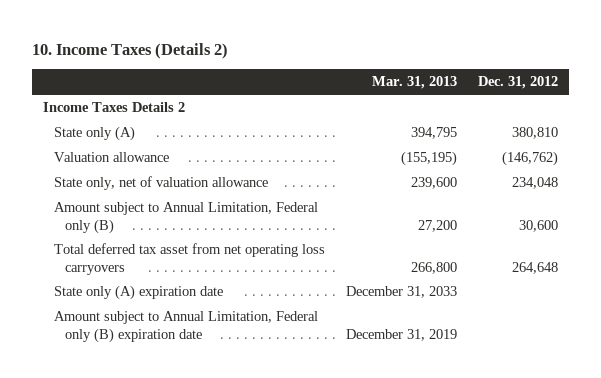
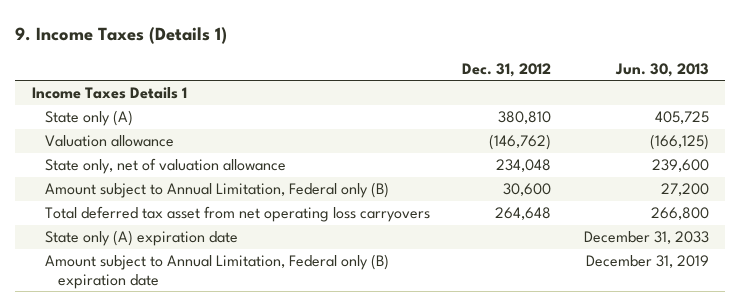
- 10. Income Taxes (Details 2)
+ 9. Income Taxes (Details 1)
- | Mar. 31, 2013 | Dec. 31, 2012
+ | Dec. 31, 2012 | Jun. 30, 2013
- Income Taxes Details 2
+ Income Taxes Details 1

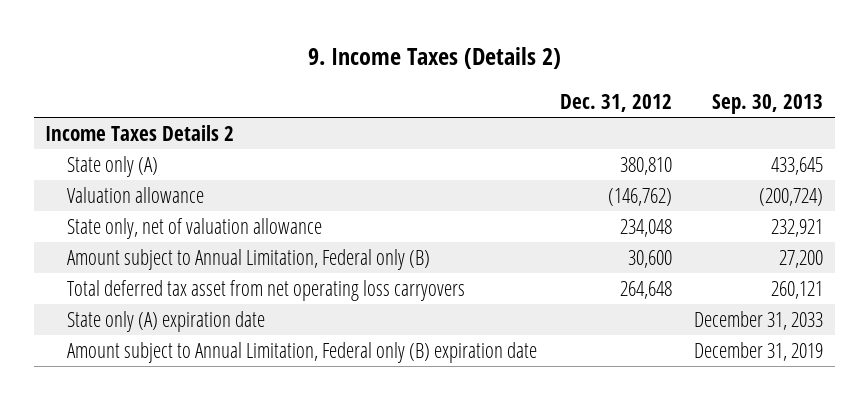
- 9. Income Taxes (Details 1)
+ 9. Income Taxes (Details 2)
- | Dec. 31, 2012 | Jun. 30, 2013
+ | Dec. 31, 2012 | Sep. 30, 2013
- Income Taxes Details 1
+ Income Taxes Details 2

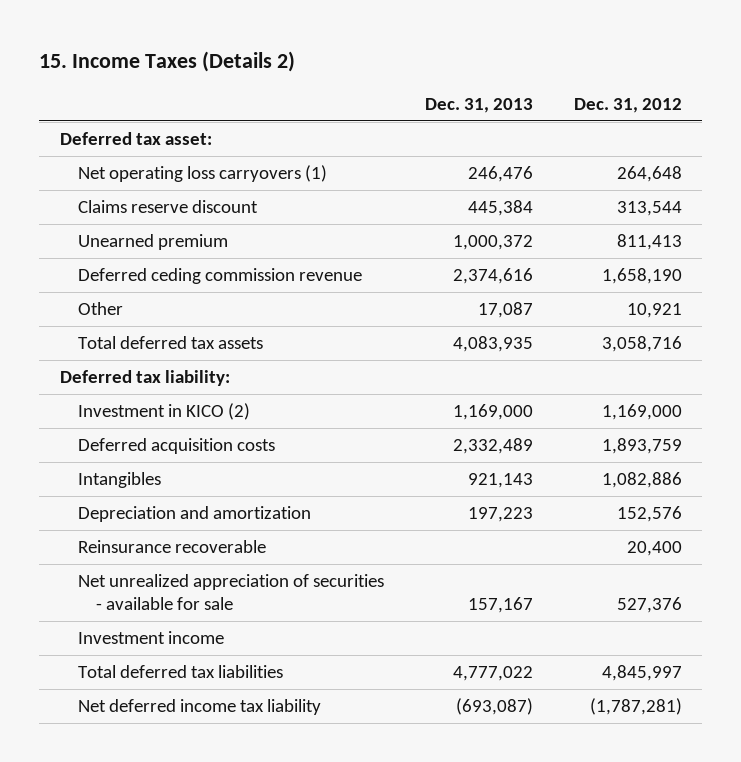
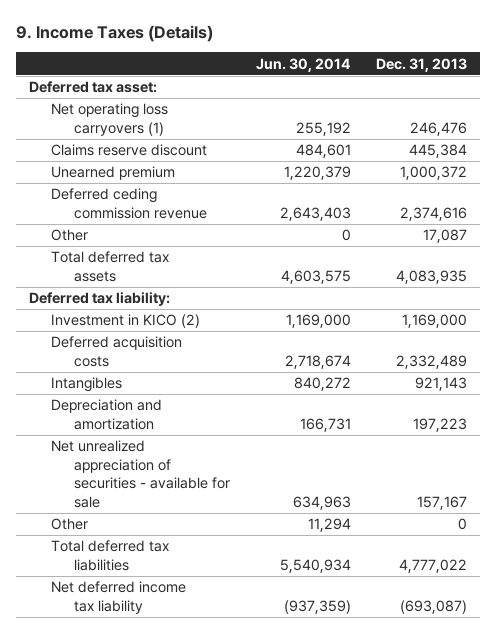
- 15. Income Taxes (Details 2)
+ 9. Income Taxes (Details)
- | Dec. 31, 2013 | Dec. 31, 2012
+ | Jun. 30, 2014 | Dec. 31, 2013
- Reinsurance recoverable | | 20,400
- Investment income
+ Other | 11,294 | 0

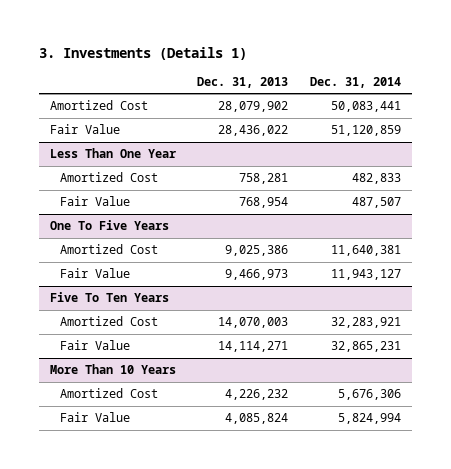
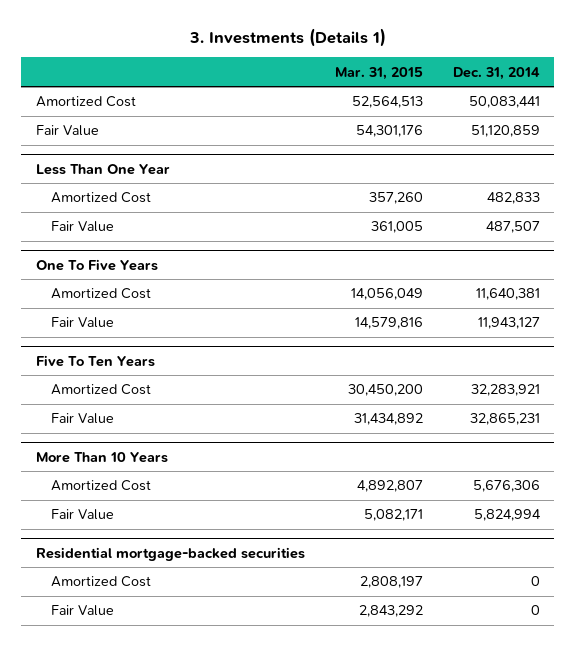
- | Dec. 31, 2013 | Dec. 31, 2014
+ | Mar. 31, 2015 | Dec. 31, 2014
+ Residential mortgage-backed securities
+ Amortized Cost | 2,808,197 | 0
+ Fair Value | 2,843,292 | 0

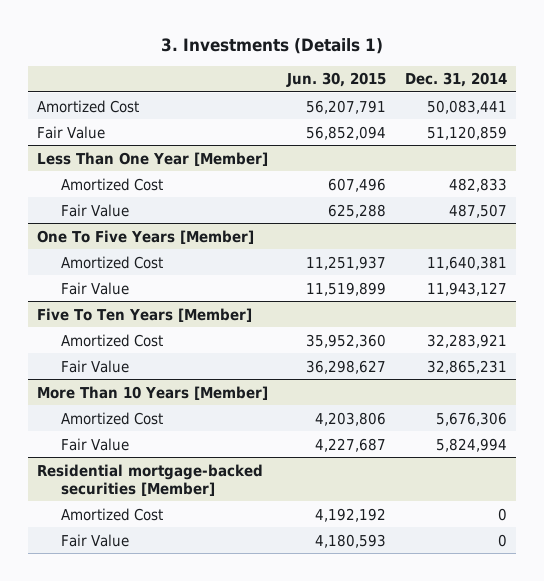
- | Mar. 31, 2015 | Dec. 31, 2014
+ | Jun. 30, 2015 | Dec. 31, 2014
- Less Than One Year
+ Less Than One Year [Member]
- One To Five Years
+ One To Five Years [Member]
- Five To Ten Years
+ Five To Ten Years [Member]
- More Than 10 Years
+ More Than 10 Years [Member]
- Residential mortgage-backed securities
+ Residential mortgage-backed securities [Member]

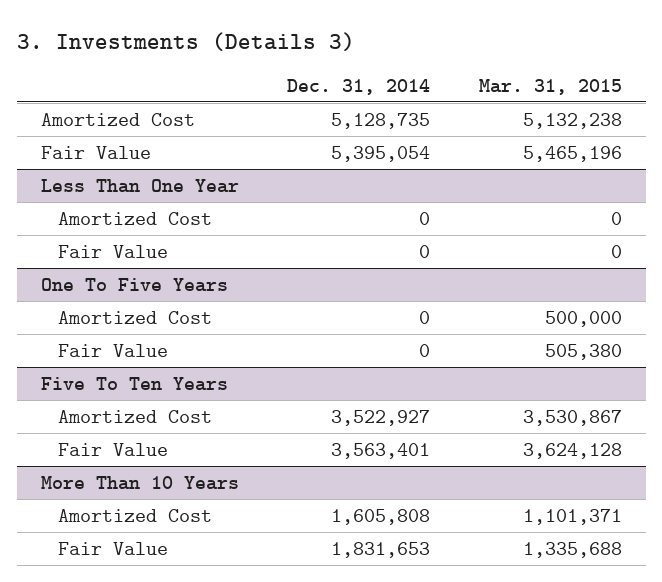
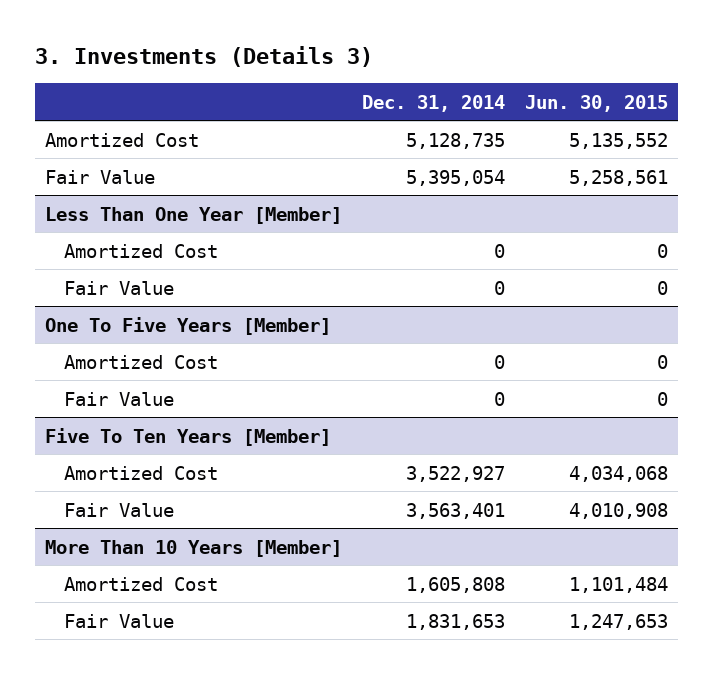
- | Dec. 31, 2014 | Mar. 31, 2015
+ | Dec. 31, 2014 | Jun. 30, 2015
- Less Than One Year
+ Less Than One Year [Member]
- One To Five Years
+ One To Five Years [Member]
- Five To Ten Years
+ Five To Ten Years [Member]
- More Than 10 Years
+ More Than 10 Years [Member]

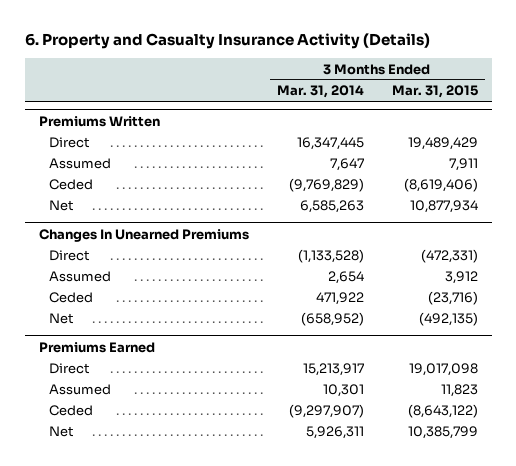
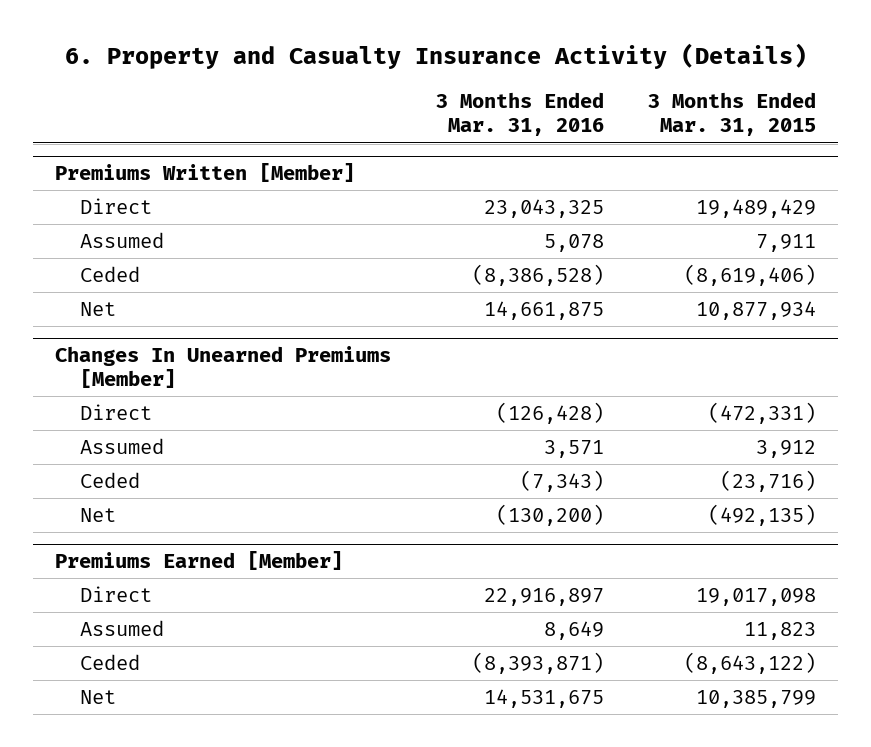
- | 3 Months Ended Mar. 31, 2014 | 3 Months Ended Mar. 31, 2015
+ | 3 Months Ended Mar. 31, 2016 | 3 Months Ended Mar. 31, 2015
- Premiums Written
+ Premiums Written [Member]
- Changes In Unearned Premiums
+ Changes In Unearned Premiums [Member]
- Premiums Earned
+ Premiums Earned [Member]

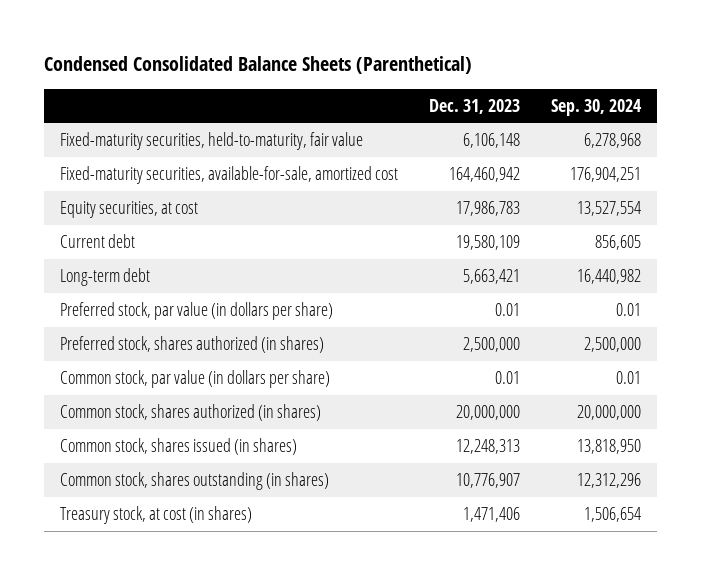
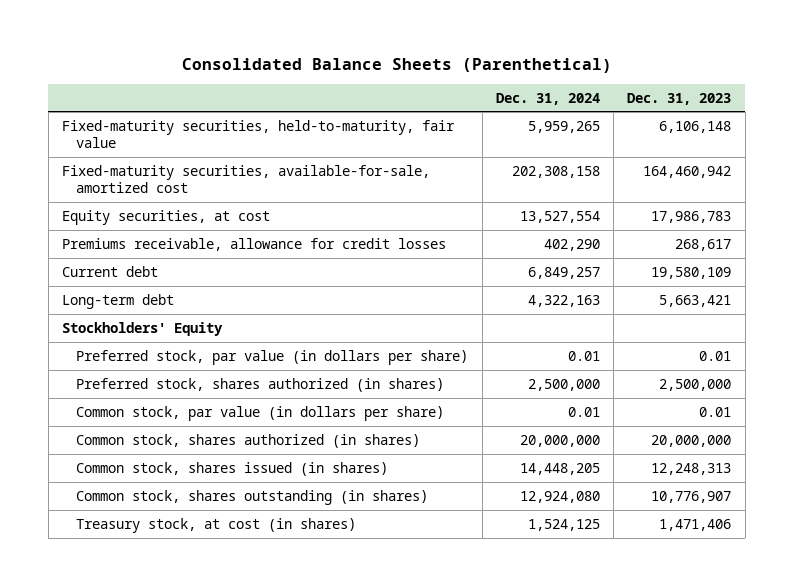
- Condensed Consolidated Balance Sheets (Parenthetical)
+ Consolidated Balance Sheets (Parenthetical)
- | Dec. 31, 2023 | Sep. 30, 2024
+ | Dec. 31, 2024 | Dec. 31, 2023
+ Premiums receivable, allowance for credit losses | 402,290 | 268,617
+ Stockholders' Equity

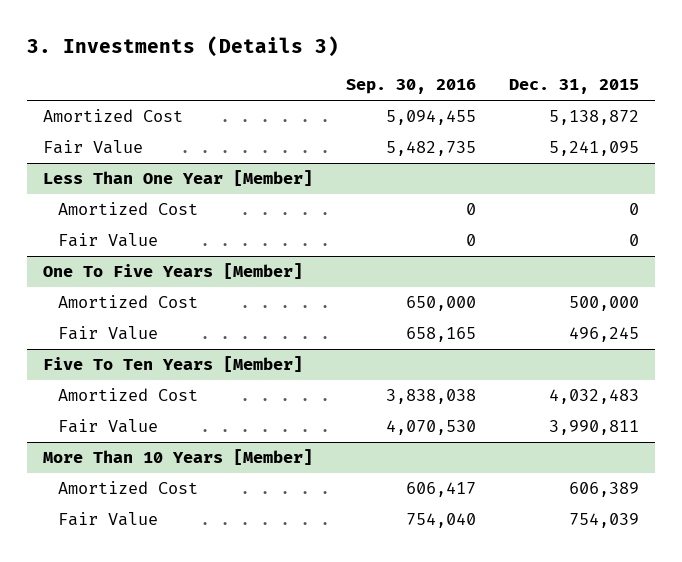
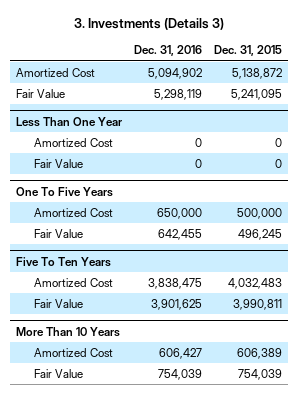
- | Sep. 30, 2016 | Dec. 31, 2015
+ | Dec. 31, 2016 | Dec. 31, 2015
- Less Than One Year [Member]
+ Less Than One Year
- One To Five Years [Member]
+ One To Five Years
- Five To Ten Years [Member]
+ Five To Ten Years
- More Than 10 Years [Member]
+ More Than 10 Years

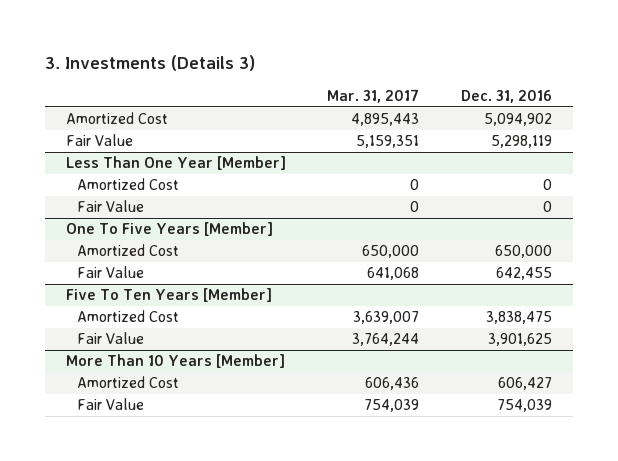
- | Dec. 31, 2016 | Dec. 31, 2015
+ | Mar. 31, 2017 | Dec. 31, 2016
- Less Than One Year
+ Less Than One Year [Member]
- One To Five Years
+ One To Five Years [Member]
- Five To Ten Years
+ Five To Ten Years [Member]
- More Than 10 Years
+ More Than 10 Years [Member]

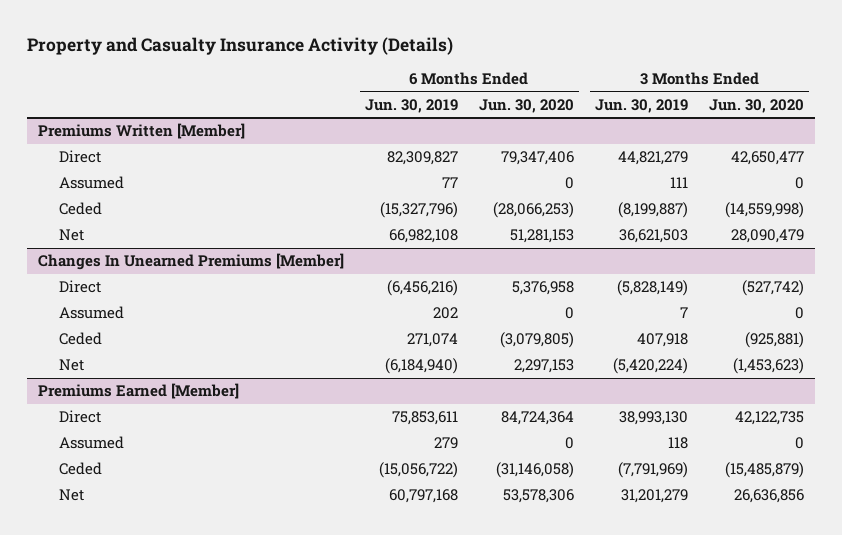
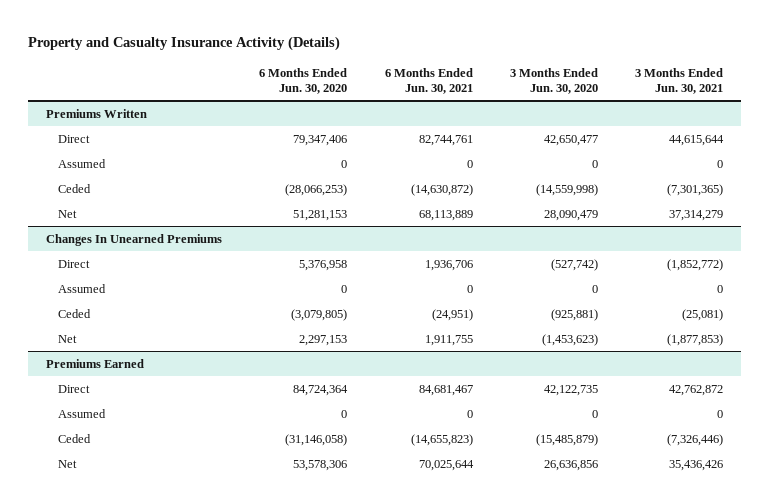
- | 6 Months Ended Jun. 30, 2019 | 6 Months Ended Jun. 30, 2020 | 3 Months Ended Jun. 30, 2019 | 3 Months Ended Jun. 30, 2020
+ | 6 Months Ended Jun. 30, 2020 | 6 Months Ended Jun. 30, 2021 | 3 Months Ended Jun. 30, 2020 | 3 Months Ended Jun. 30, 2021
- Premiums Written [Member]
+ Premiums Written
- Changes In Unearned Premiums [Member]
+ Changes In Unearned Premiums
- Premiums Earned [Member]
+ Premiums Earned

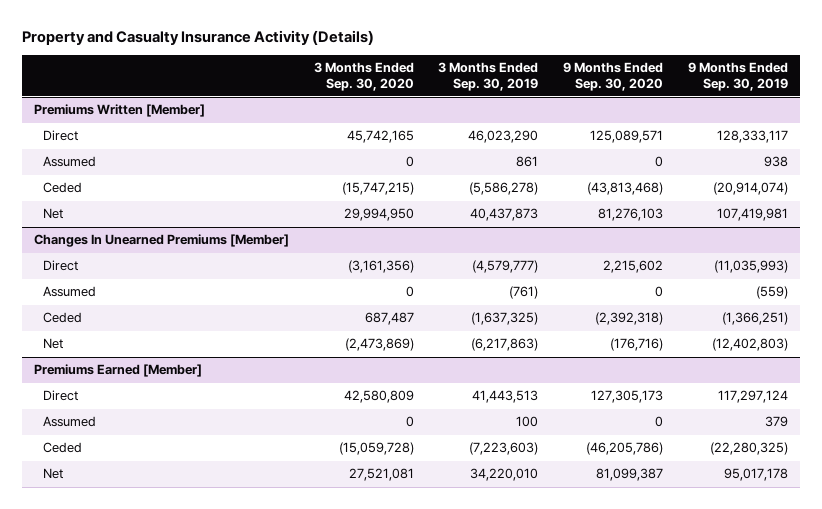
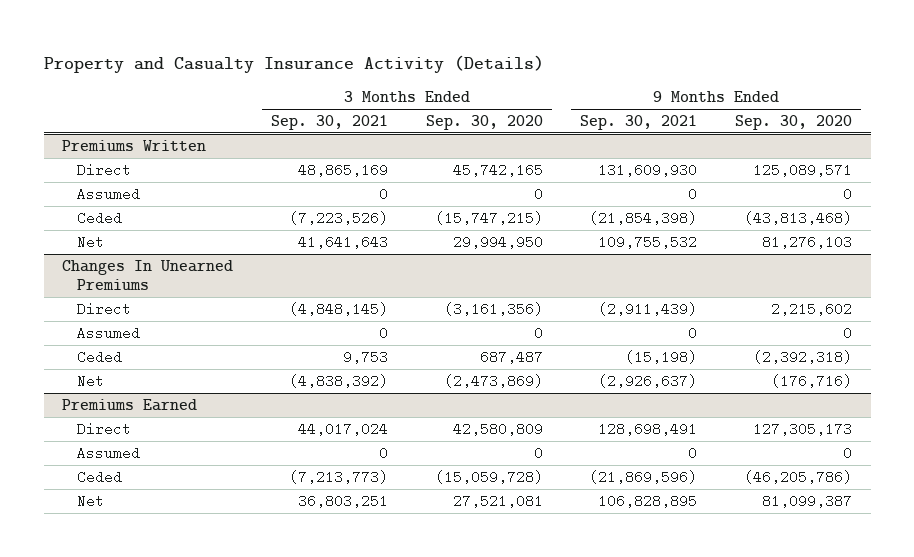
- | 3 Months Ended Sep. 30, 2020 | 3 Months Ended Sep. 30, 2019 | 9 Months Ended Sep. 30, 2020 | 9 Months Ended Sep. 30, 2019
+ | 3 Months Ended Sep. 30, 2021 | 3 Months Ended Sep. 30, 2020 | 9 Months Ended Sep. 30, 2021 | 9 Months Ended Sep. 30, 2020
- Premiums Written [Member]
+ Premiums Written
- Changes In Unearned Premiums [Member]
+ Changes In Unearned Premiums
- Premiums Earned [Member]
+ Premiums Earned

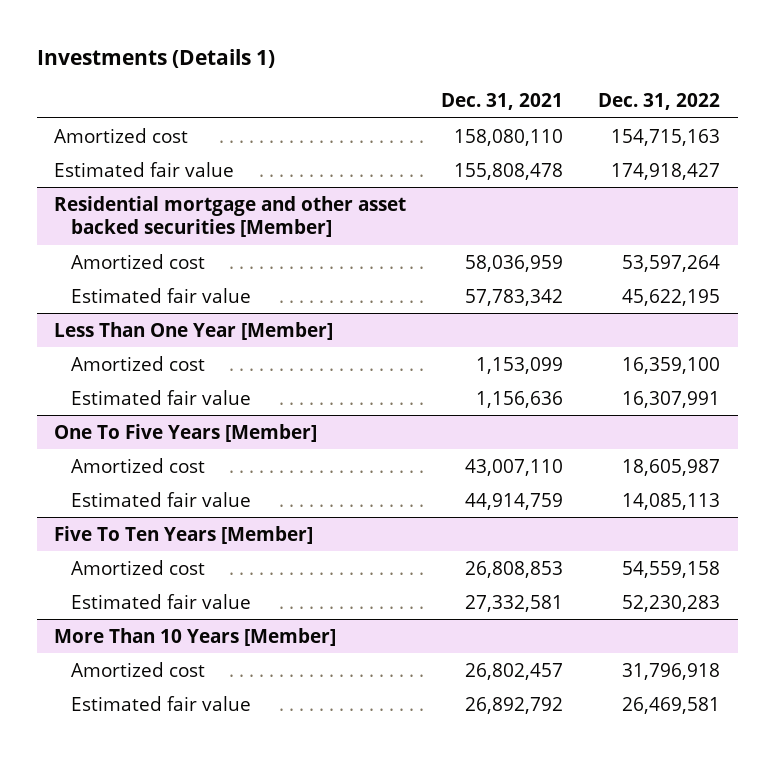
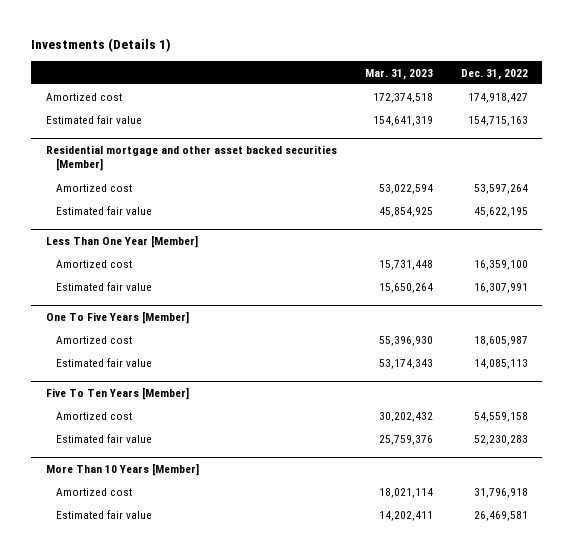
- | Dec. 31, 2021 | Dec. 31, 2022
+ | Mar. 31, 2023 | Dec. 31, 2022
- Amortized cost | 158,080,110 | 154,715,163
- Estimated fair value | 155,808,478 | 174,918,427
+ Amortized cost | 172,374,518 | 174,918,427
+ Estimated fair value | 154,641,319 | 154,715,163

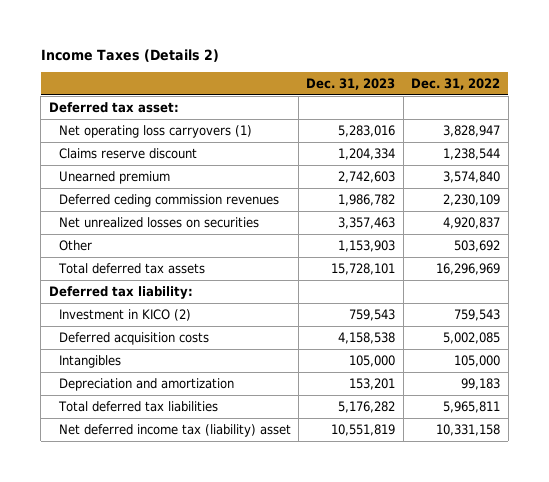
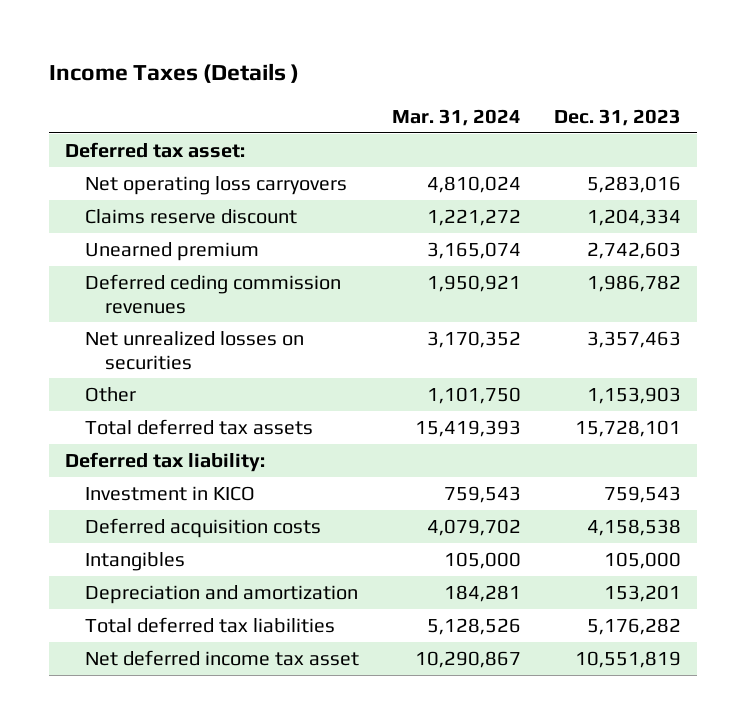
- Income Taxes (Details 2)
+ Income Taxes (Details )
- | Dec. 31, 2023 | Dec. 31, 2022
+ | Mar. 31, 2024 | Dec. 31, 2023
- Net operating loss carryovers (1) | 5,283,016 | 3,828,947
+ Net operating loss carryovers | 4,810,024 | 5,283,016
- Investment in KICO (2) | 759,543 | 759,543
+ Investment in KICO | 759,543 | 759,543
- Net deferred income tax (liability) asset | 10,551,819 | 10,331,158
+ Net deferred income tax asset | 10,290,867 | 10,551,819

